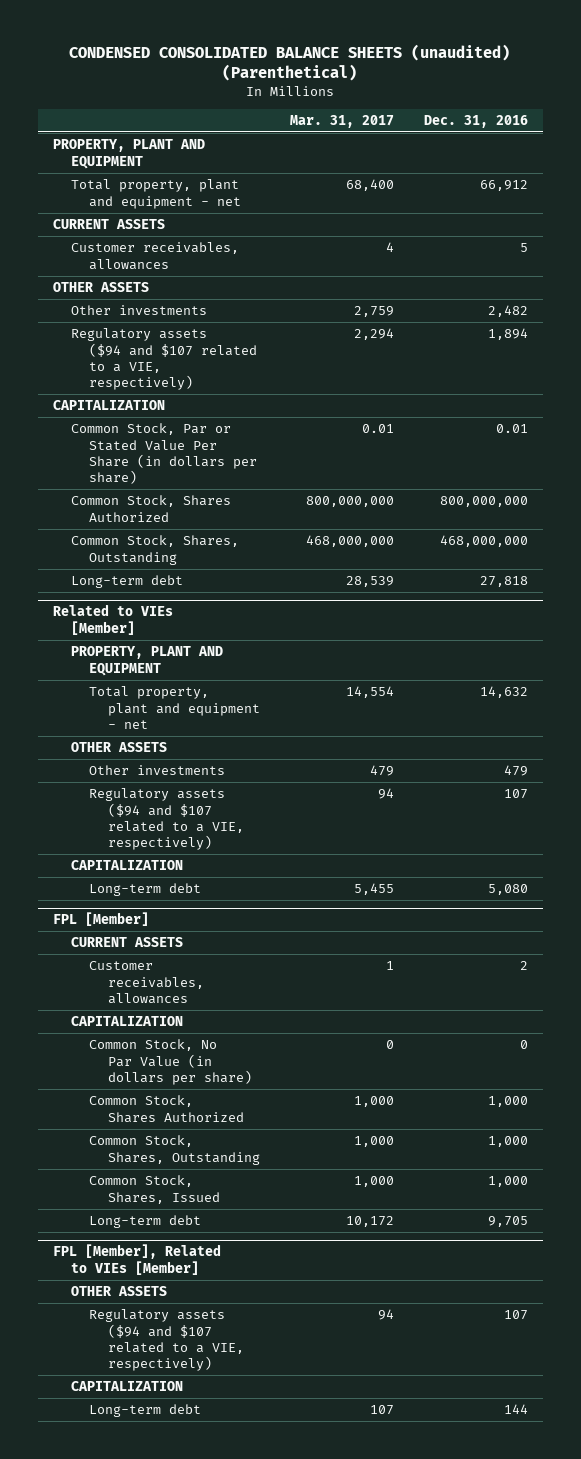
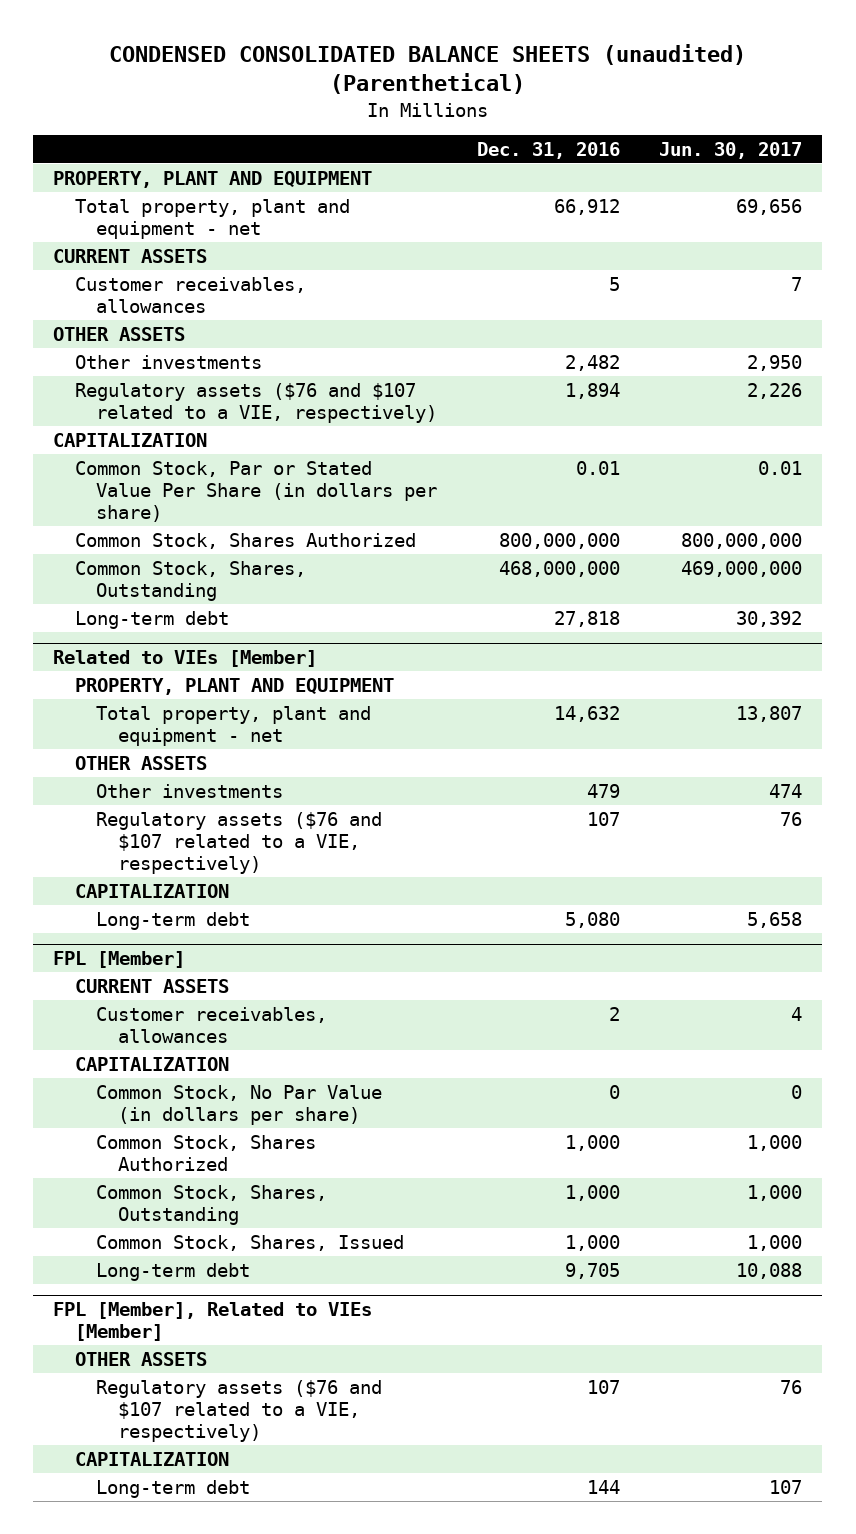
- | Mar. 31, 2017 | Dec. 31, 2016
+ | Dec. 31, 2016 | Jun. 30, 2017
- Regulatory assets ($94 and $107 related to a VIE, respectively) | 2,294 | 1,894
+ Regulatory assets ($76 and $107 related to a VIE, respectively) | 1,894 | 2,226
@ Related to VIEs [Member]
- Regulatory assets ($94 and $107 related to a VIE, respectively) | 94 | 107
+ Regulatory assets ($76 and $107 related to a VIE, respectively) | 107 | 76
@ FPL [Member], Related to VIEs [Member]
- Regulatory assets ($94 and $107 related to a VIE, respectively) | 94 | 107
+ Regulatory assets ($76 and $107 related to a VIE, respectively) | 107 | 76

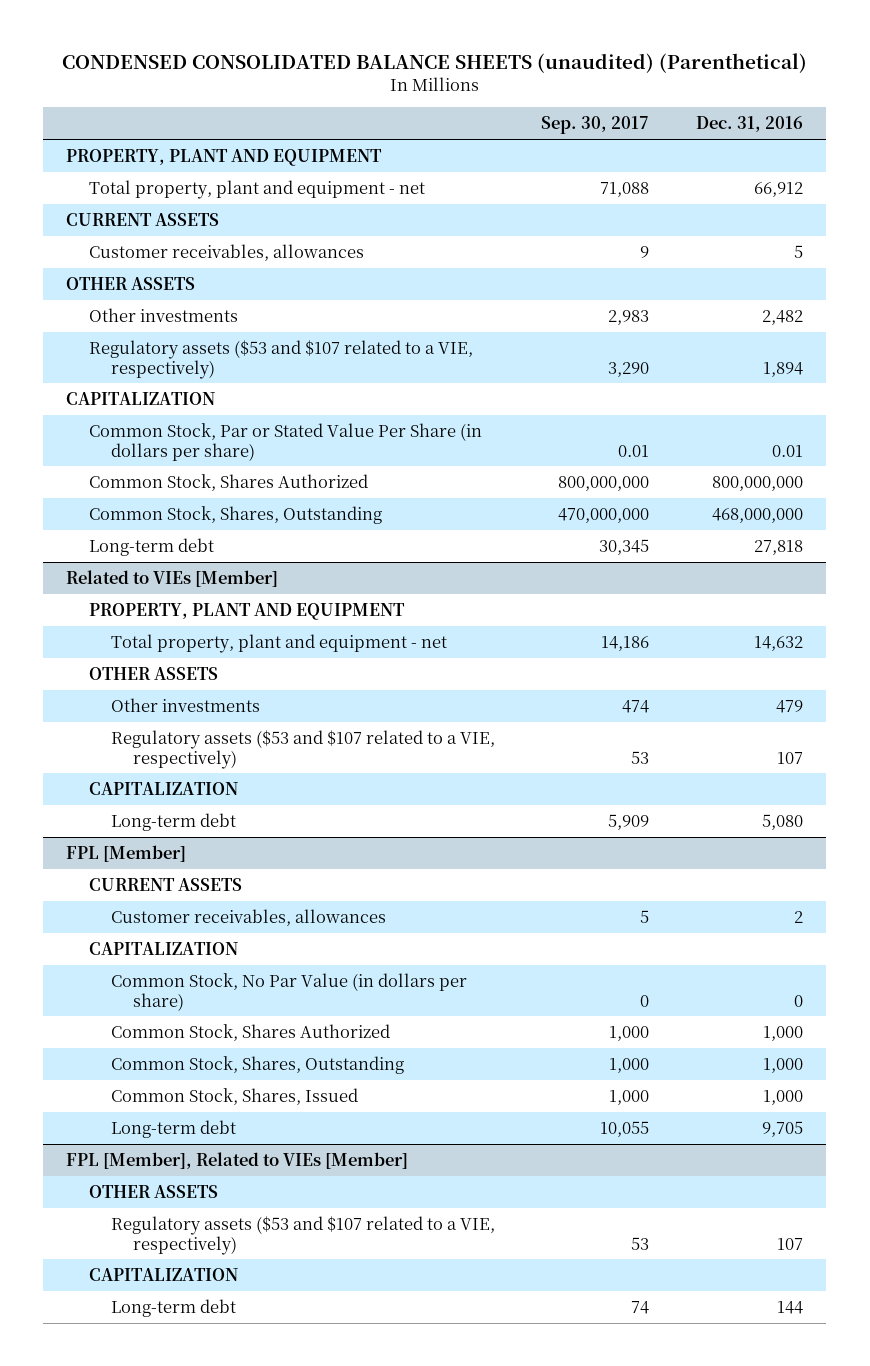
- | Dec. 31, 2016 | Jun. 30, 2017
+ | Sep. 30, 2017 | Dec. 31, 2016
- Regulatory assets ($76 and $107 related to a VIE, respectively) | 1,894 | 2,226
+ Regulatory assets ($53 and $107 related to a VIE, respectively) | 3,290 | 1,894
@ Related to VIEs [Member]
- Regulatory assets ($76 and $107 related to a VIE, respectively) | 107 | 76
+ Regulatory assets ($53 and $107 related to a VIE, respectively) | 53 | 107
@ FPL [Member], Related to VIEs [Member]
- Regulatory assets ($76 and $107 related to a VIE, respectively) | 107 | 76
+ Regulatory assets ($53 and $107 related to a VIE, respectively) | 53 | 107

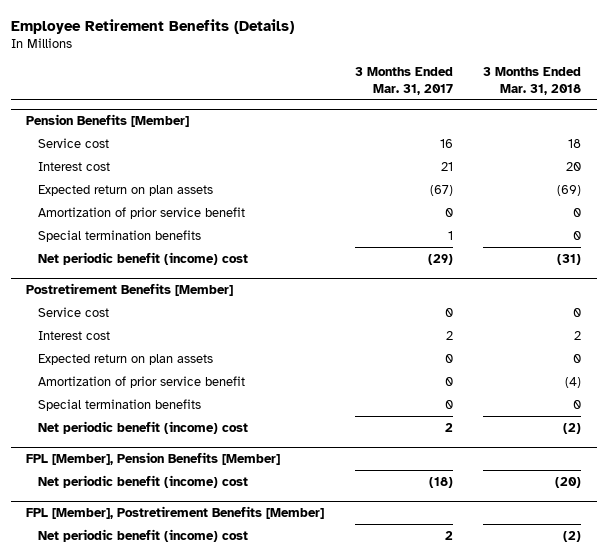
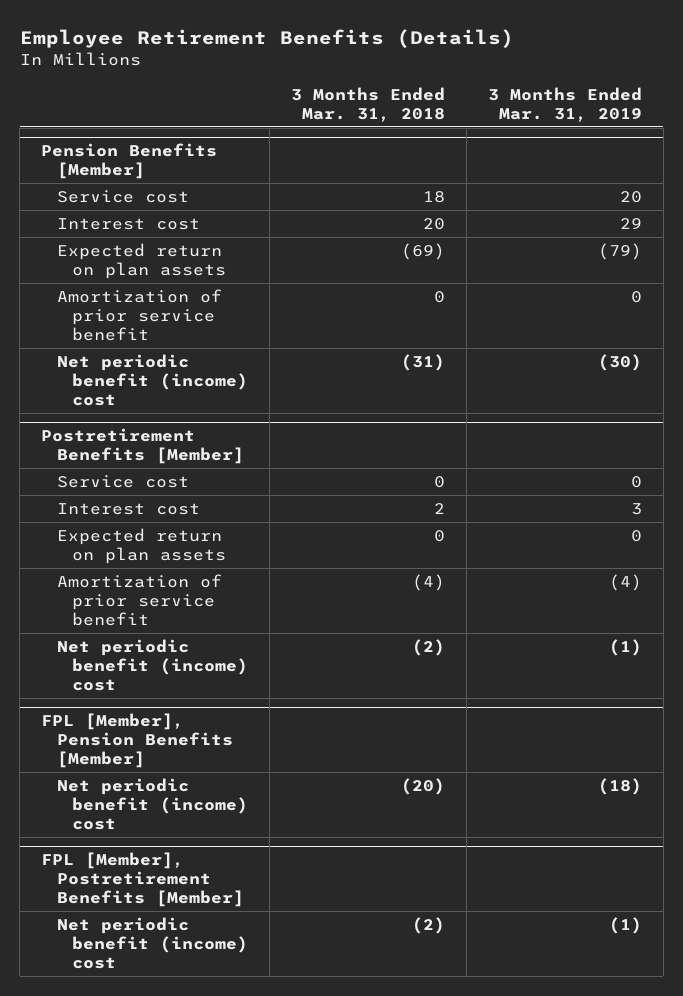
- | 3 Months Ended Mar. 31, 2017 | 3 Months Ended Mar. 31, 2018
+ | 3 Months Ended Mar. 31, 2018 | 3 Months Ended Mar. 31, 2019
@ Pension Benefits [Member]
- Special termination benefits | 1 | 0
@ Postretirement Benefits [Member]
- Special termination benefits | 0 | 0

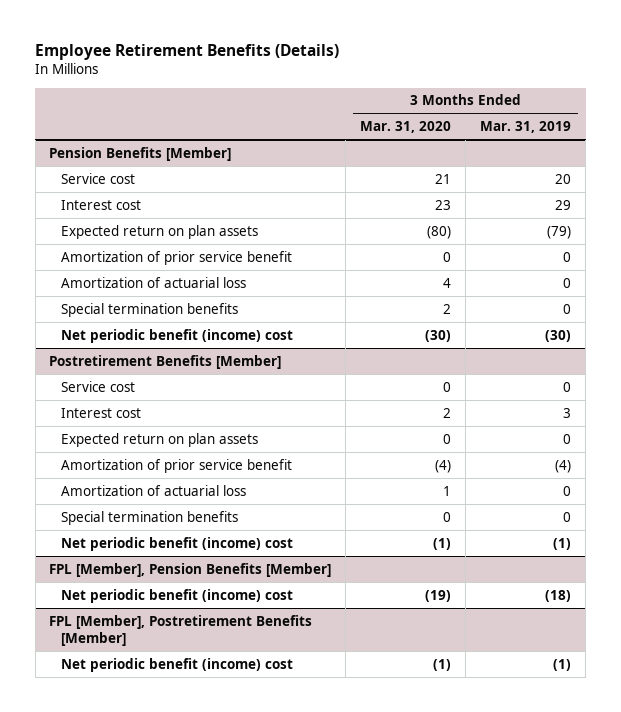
- | 3 Months Ended Mar. 31, 2018 | 3 Months Ended Mar. 31, 2019
+ | 3 Months Ended Mar. 31, 2020 | 3 Months Ended Mar. 31, 2019
@ Pension Benefits [Member]
+ Amortization of actuarial loss | 4 | 0
+ Special termination benefits | 2 | 0
@ Postretirement Benefits [Member]
+ Amortization of actuarial loss | 1 | 0
+ Special termination benefits | 0 | 0

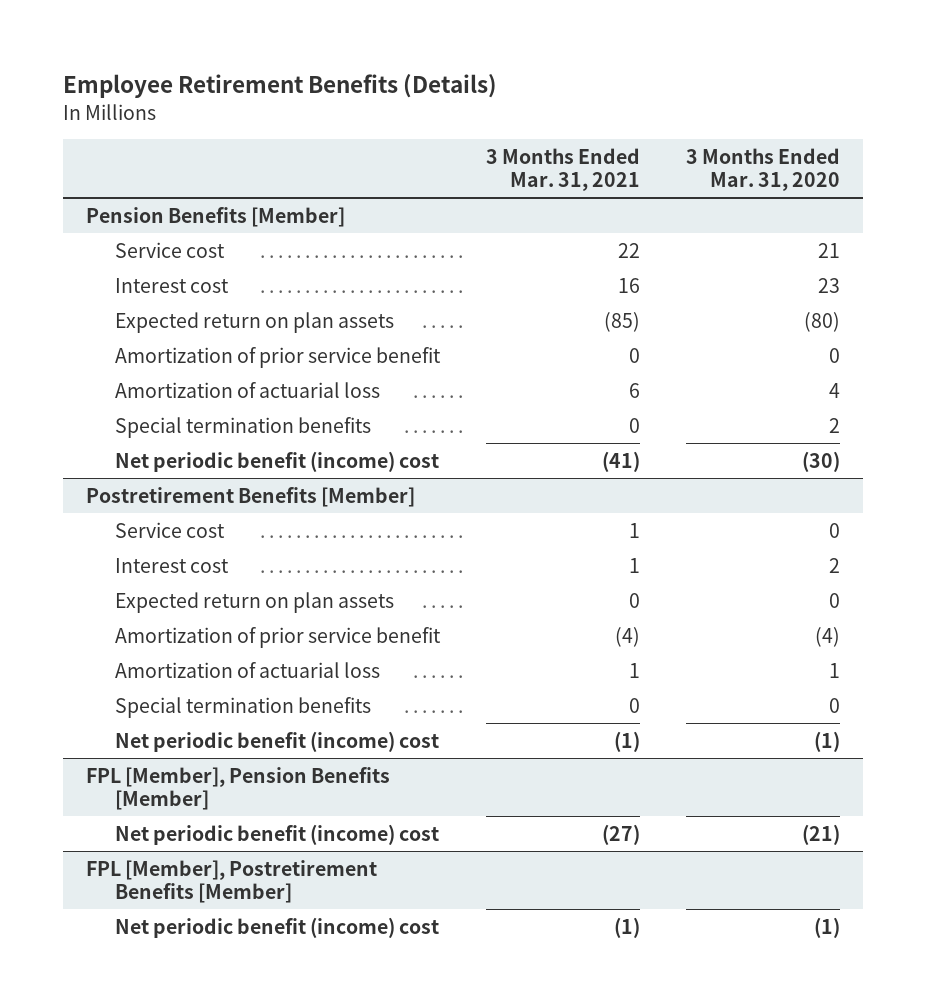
- | 3 Months Ended Mar. 31, 2020 | 3 Months Ended Mar. 31, 2019
+ | 3 Months Ended Mar. 31, 2021 | 3 Months Ended Mar. 31, 2020
@ FPL [Member], Pension Benefits [Member]
- Net periodic benefit (income) cost | (19) | (18)
+ Net periodic benefit (income) cost | (27) | (21)

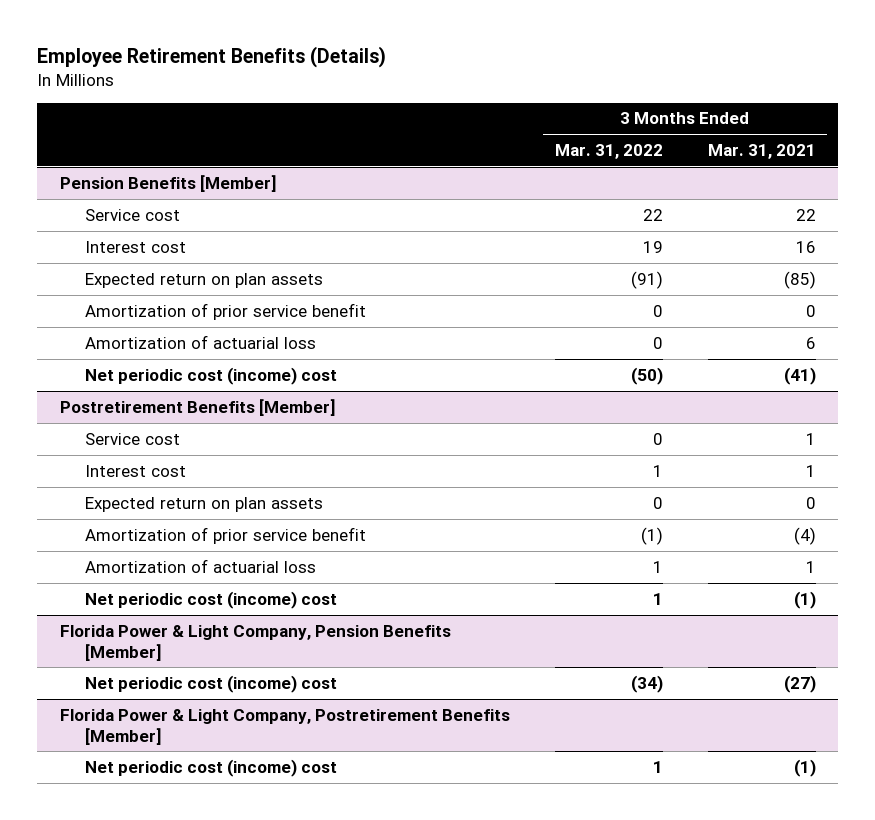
- | 3 Months Ended Mar. 31, 2021 | 3 Months Ended Mar. 31, 2020
+ | 3 Months Ended Mar. 31, 2022 | 3 Months Ended Mar. 31, 2021
@ Pension Benefits [Member]
- Special termination benefits | 0 | 2
- Net periodic benefit (income) cost | (41) | (30)
+ Net periodic cost (income) cost | (50) | (41)
@ Postretirement Benefits [Member]
- Special termination benefits | 0 | 0
- Net periodic benefit (income) cost | (1) | (1)
- FPL [Member], Pension Benefits [Member]
- Net periodic benefit (income) cost | (27) | (21)
- FPL [Member], Postretirement Benefits [Member]
- Net periodic benefit (income) cost | (1) | (1)
@ Postretirement Benefits [Member]
+ Net periodic cost (income) cost | 1 | (1)
+ Florida Power & Light Company, Pension Benefits [Member]
+ Net periodic cost (income) cost | (34) | (27)
+ Florida Power & Light Company, Postretirement Benefits [Member]
+ Net periodic cost (income) cost | 1 | (1)

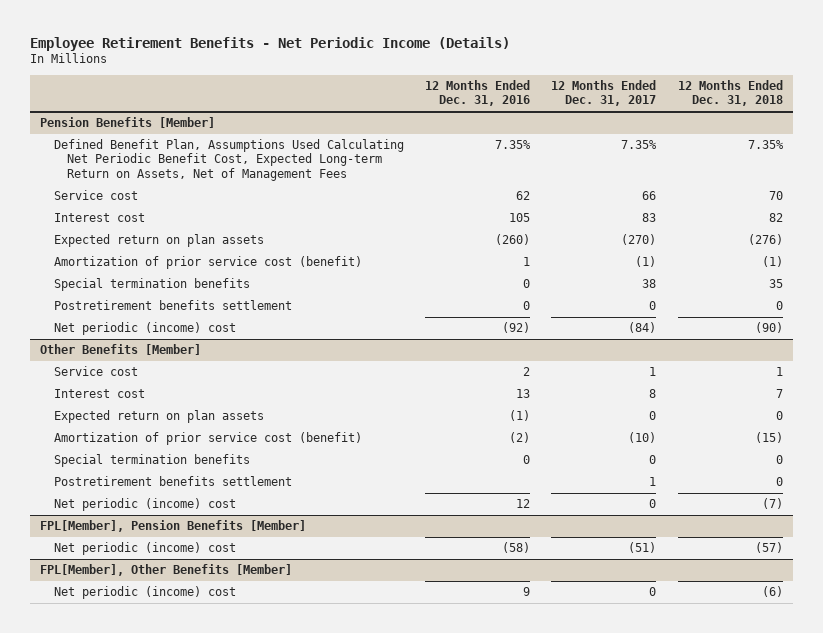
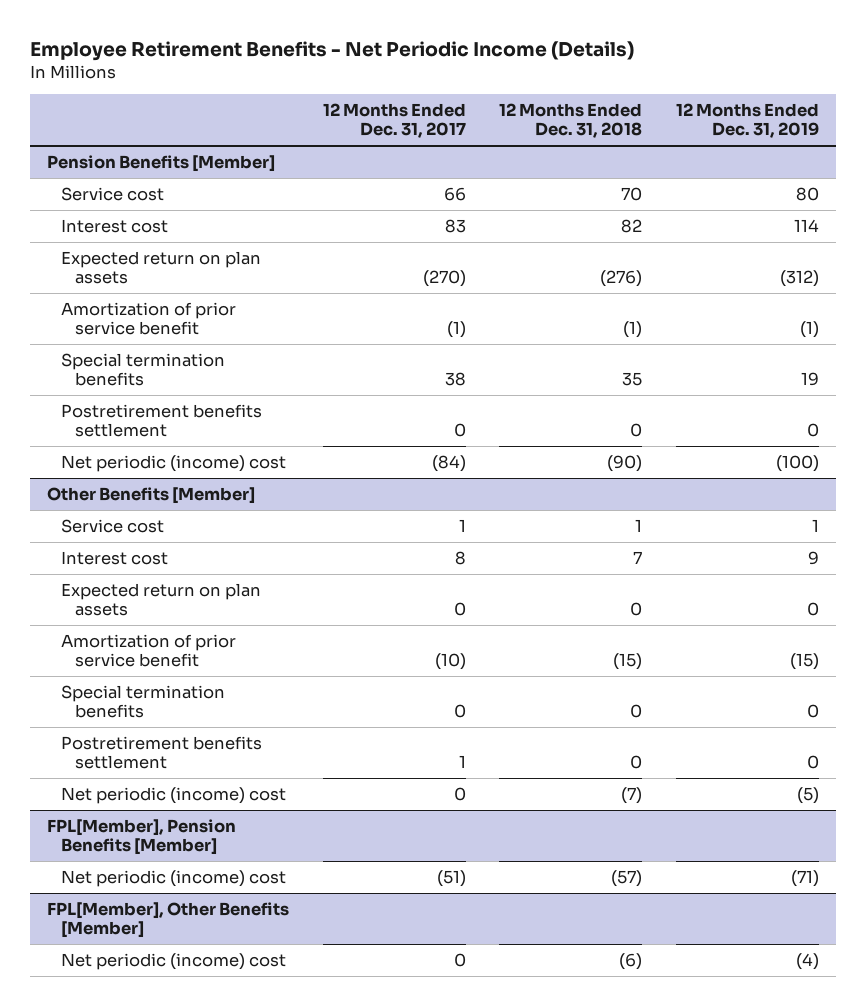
- | 12 Months Ended Dec. 31, 2016 | 12 Months Ended Dec. 31, 2017 | 12 Months Ended Dec. 31, 2018
+ | 12 Months Ended Dec. 31, 2017 | 12 Months Ended Dec. 31, 2018 | 12 Months Ended Dec. 31, 2019
@ Pension Benefits [Member]
- Defined Benefit Plan, Assumptions Used Calculating Net Periodic Benefit Cost, Expected Long-term Return on Assets, Net of Management Fees | 7.35% | 7.35% | 7.35%
- Amortization of prior service cost (benefit) | 1 | (1) | (1)
+ Amortization of prior service benefit | (1) | (1) | (1)
@ Other Benefits [Member]
- Amortization of prior service cost (benefit) | (2) | (10) | (15)
+ Amortization of prior service benefit | (10) | (15) | (15)

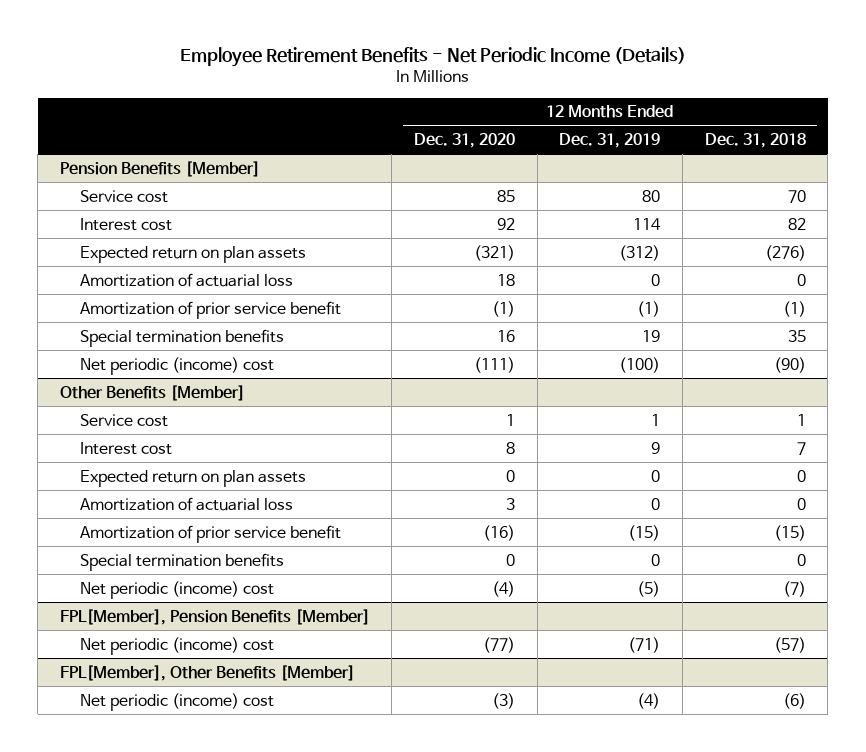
- | 12 Months Ended Dec. 31, 2017 | 12 Months Ended Dec. 31, 2018 | 12 Months Ended Dec. 31, 2019
+ | 12 Months Ended Dec. 31, 2020 | 12 Months Ended Dec. 31, 2019 | 12 Months Ended Dec. 31, 2018
@ Pension Benefits [Member]
+ Amortization of actuarial loss | 18 | 0 | 0
- Postretirement benefits settlement | 0 | 0 | 0
@ Other Benefits [Member]
+ Amortization of actuarial loss | 3 | 0 | 0
- Postretirement benefits settlement | 1 | 0 | 0

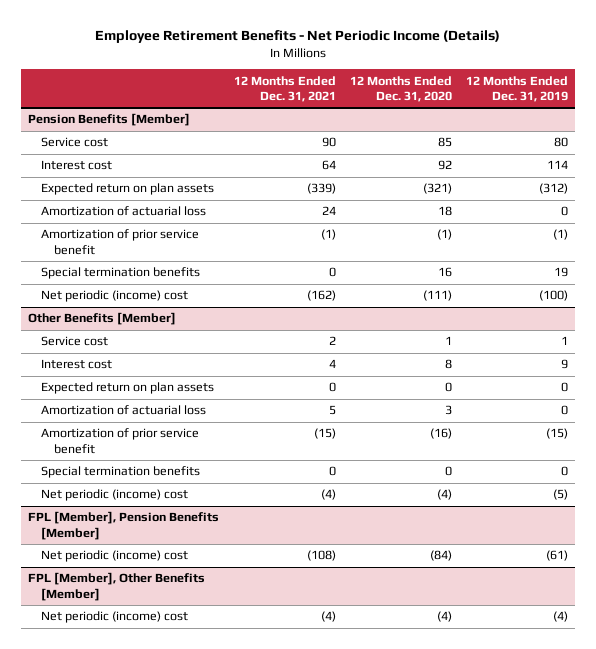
- | 12 Months Ended Dec. 31, 2020 | 12 Months Ended Dec. 31, 2019 | 12 Months Ended Dec. 31, 2018
+ | 12 Months Ended Dec. 31, 2021 | 12 Months Ended Dec. 31, 2020 | 12 Months Ended Dec. 31, 2019
- FPL[Member], Pension Benefits [Member]
- Net periodic (income) cost | (77) | (71) | (57)
- FPL[Member], Other Benefits [Member]
- Net periodic (income) cost | (3) | (4) | (6)
+ FPL [Member], Pension Benefits [Member]
+ Net periodic (income) cost | (108) | (84) | (61)
+ FPL [Member], Other Benefits [Member]
+ Net periodic (income) cost | (4) | (4) | (4)

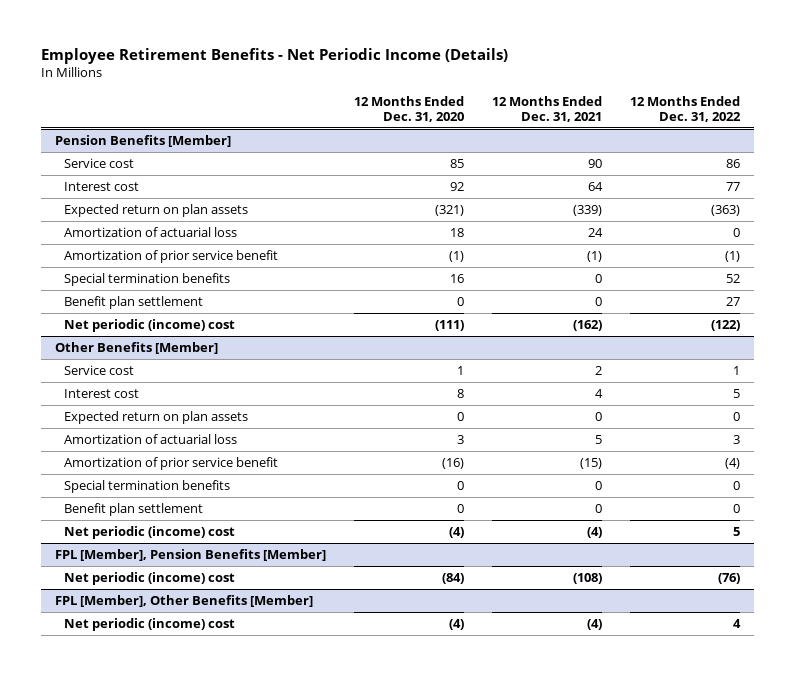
- | 12 Months Ended Dec. 31, 2021 | 12 Months Ended Dec. 31, 2020 | 12 Months Ended Dec. 31, 2019
+ | 12 Months Ended Dec. 31, 2020 | 12 Months Ended Dec. 31, 2021 | 12 Months Ended Dec. 31, 2022
@ Pension Benefits [Member]
+ Benefit plan settlement | 0 | 0 | 27
@ Other Benefits [Member]
+ Benefit plan settlement | 0 | 0 | 0

